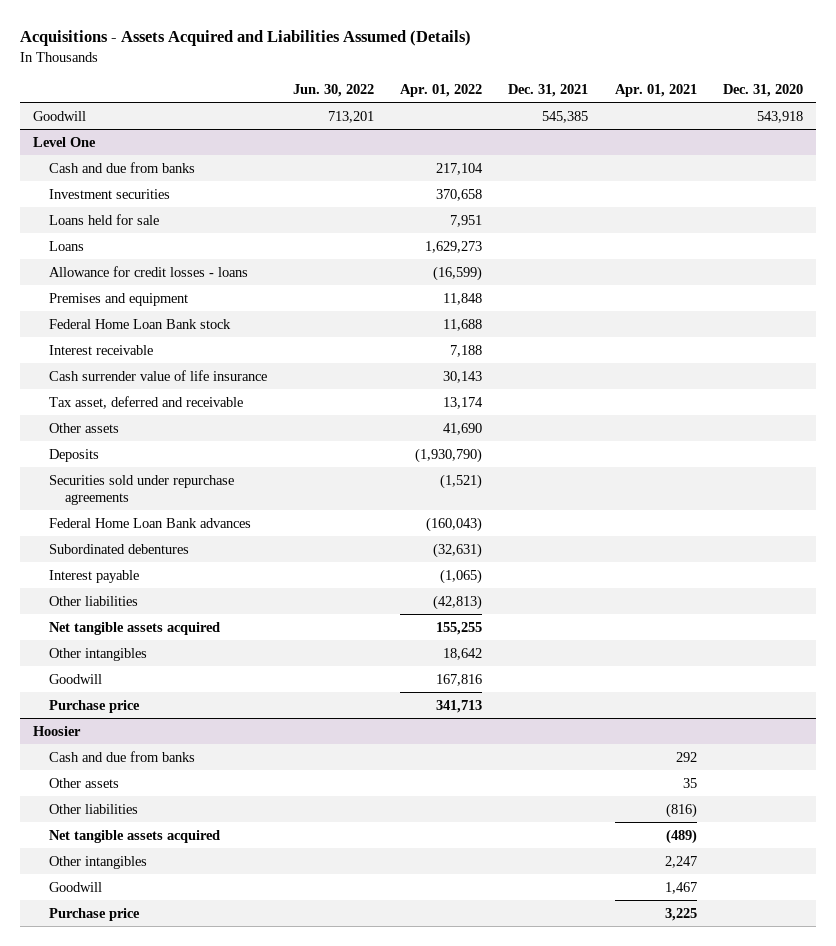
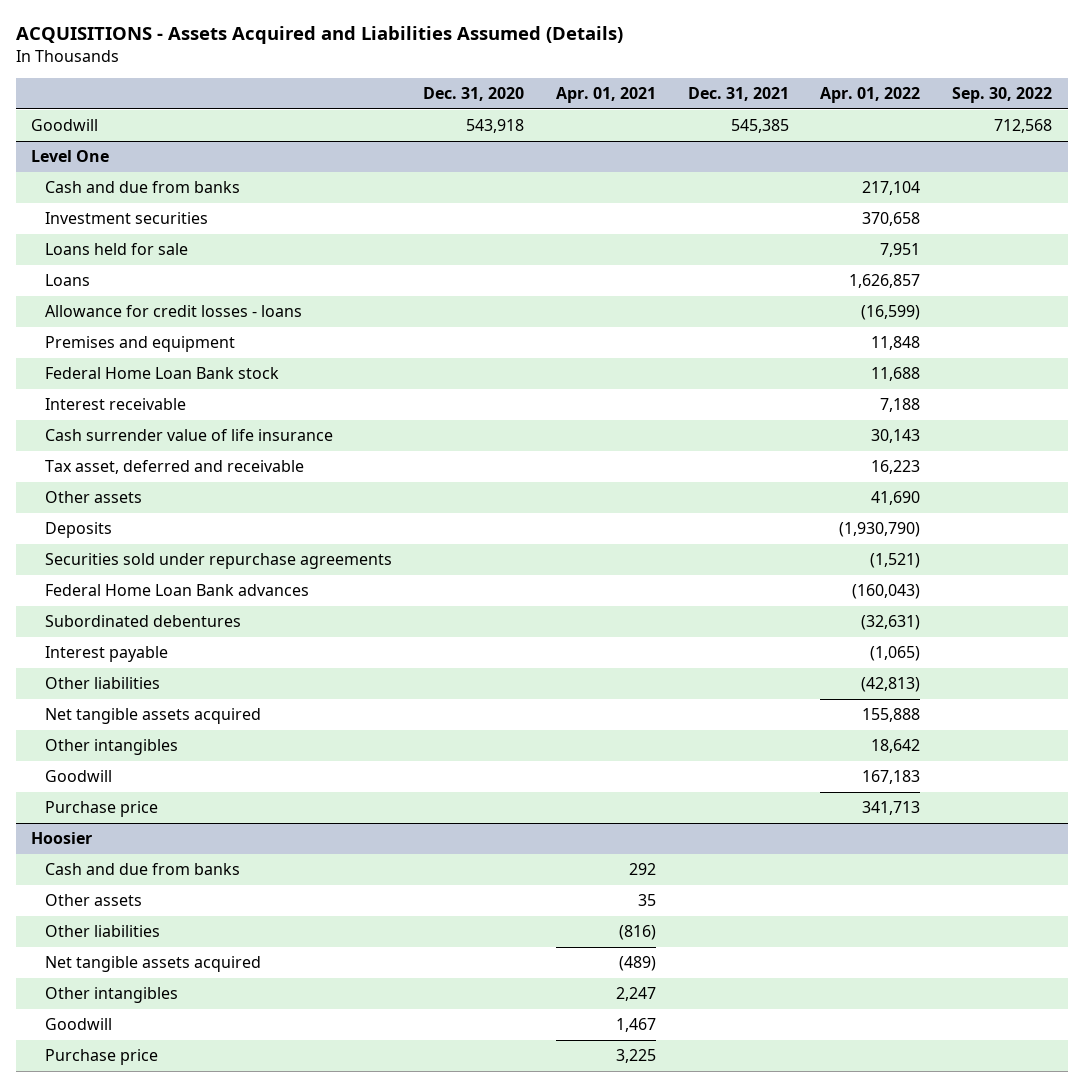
- Acquisitions - Assets Acquired and Liabilities Assumed (Details)
+ ACQUISITIONS - Assets Acquired and Liabilities Assumed (Details)
- | Jun. 30, 2022 | Apr. 01, 2022 | Dec. 31, 2021 | Apr. 01, 2021 | Dec. 31, 2020
+ | Dec. 31, 2020 | Apr. 01, 2021 | Dec. 31, 2021 | Apr. 01, 2022 | Sep. 30, 2022
@ Level One
- Loans | | 1,629,273 | | |
+ Loans | | | | 1,626,857 |
- Tax asset, deferred and receivable | | 13,174 | | |
+ Tax asset, deferred and receivable | | | | 16,223 |
- Net tangible assets acquired | | 155,255 | | |
+ Net tangible assets acquired | | | | 155,888 |
- Goodwill | | 167,816 | | |
+ Goodwill | | | | 167,183 |

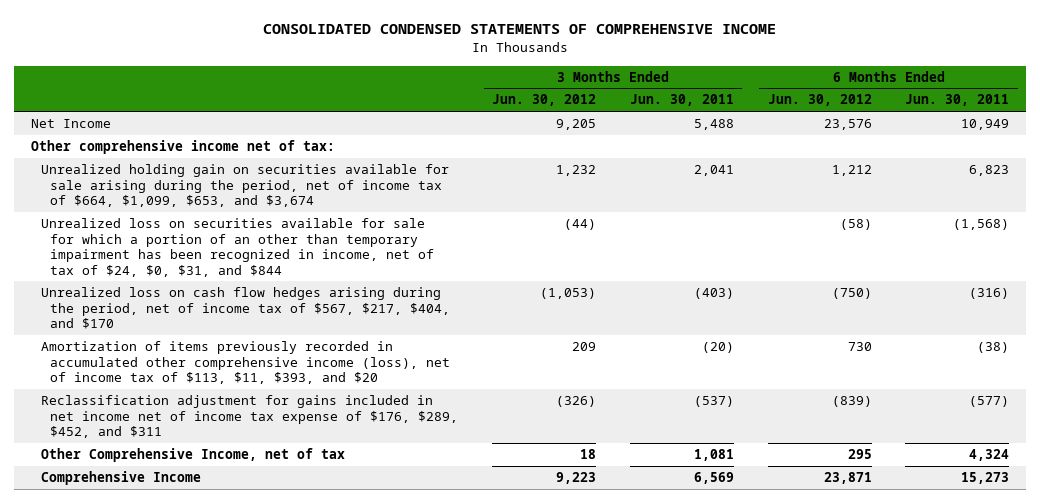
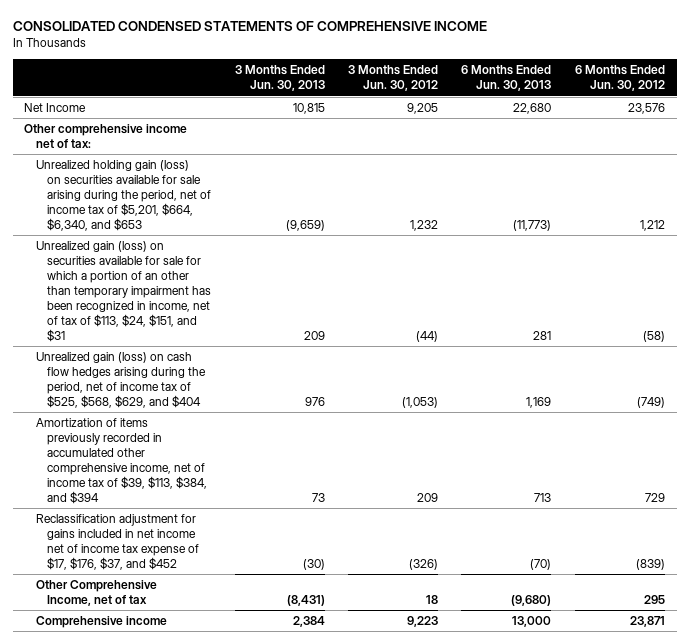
- | 3 Months Ended Jun. 30, 2012 | 3 Months Ended Jun. 30, 2011 | 6 Months Ended Jun. 30, 2012 | 6 Months Ended Jun. 30, 2011
+ | 3 Months Ended Jun. 30, 2013 | 3 Months Ended Jun. 30, 2012 | 6 Months Ended Jun. 30, 2013 | 6 Months Ended Jun. 30, 2012
- Unrealized holding gain on securities available for sale arising during the period, net of income tax of $664, $1,099, $653, and $3,674 | 1,232 | 2,041 | 1,212 | 6,823
- Unrealized loss on securities available for sale for which a portion of an other than temporary impairment has been recognized in income, net of tax of $24, $0, $31, and $844 | (44) | | (58) | (1,568)
- Unrealized loss on cash flow hedges arising during the period, net of income tax of $567, $217, $404, and $170 | (1,053) | (403) | (750) | (316)
- Amortization of items previously recorded in accumulated other comprehensive income (loss), net of income tax of $113, $11, $393, and $20 | 209 | (20) | 730 | (38)
- Reclassification adjustment for gains included in net income net of income tax expense of $176, $289, $452, and $311 | (326) | (537) | (839) | (577)
+ Unrealized holding gain (loss) on securities available for sale arising during the period, net of income tax of $5,201, $664, $6,340, and $653 | (9,659) | 1,232 | (11,773) | 1,212
+ Unrealized gain (loss) on securities available for sale for which a portion of an other than temporary impairment has been recognized in income, net of tax of $113, $24, $151, and $31 | 209 | (44) | 281 | (58)
+ Unrealized gain (loss) on cash flow hedges arising during the period, net of income tax of $525, $568, $629, and $404 | 976 | (1,053) | 1,169 | (749)
+ Amortization of items previously recorded in accumulated other comprehensive income, net of income tax of $39, $113, $384, and $394 | 73 | 209 | 713 | 729
+ Reclassification adjustment for gains included in net income net of income tax expense of $17, $176, $37, and $452 | (30) | (326) | (70) | (839)
- Comprehensive Income | 9,223 | 6,569 | 23,871 | 15,273
+ Comprehensive income | 2,384 | 9,223 | 13,000 | 23,871

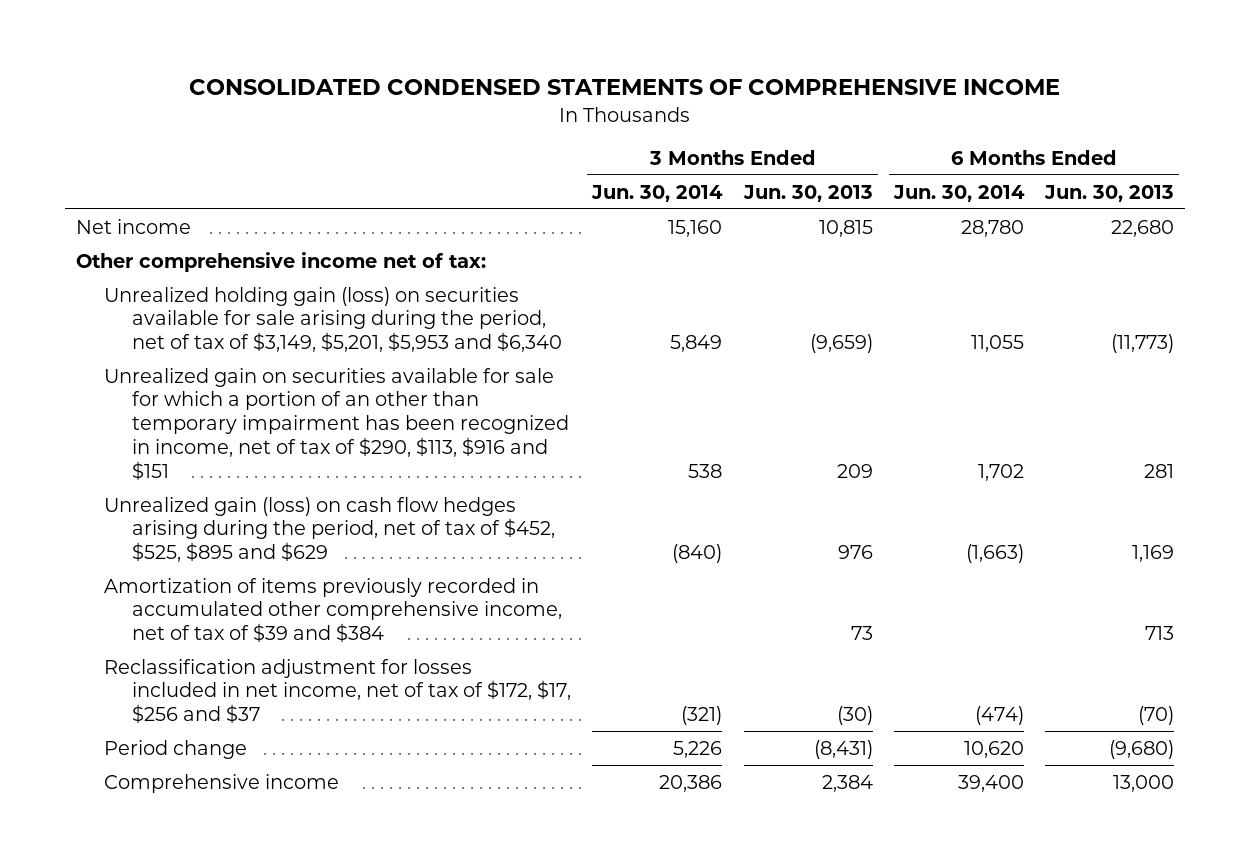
- | 3 Months Ended Jun. 30, 2013 | 3 Months Ended Jun. 30, 2012 | 6 Months Ended Jun. 30, 2013 | 6 Months Ended Jun. 30, 2012
+ | 3 Months Ended Jun. 30, 2014 | 3 Months Ended Jun. 30, 2013 | 6 Months Ended Jun. 30, 2014 | 6 Months Ended Jun. 30, 2013
- Net Income | 10,815 | 9,205 | 22,680 | 23,576
+ Net income | 15,160 | 10,815 | 28,780 | 22,680
- Unrealized holding gain (loss) on securities available for sale arising during the period, net of income tax of $5,201, $664, $6,340, and $653 | (9,659) | 1,232 | (11,773) | 1,212
- Unrealized gain (loss) on securities available for sale for which a portion of an other than temporary impairment has been recognized in income, net of tax of $113, $24, $151, and $31 | 209 | (44) | 281 | (58)
- Unrealized gain (loss) on cash flow hedges arising during the period, net of income tax of $525, $568, $629, and $404 | 976 | (1,053) | 1,169 | (749)
- Amortization of items previously recorded in accumulated other comprehensive income, net of income tax of $39, $113, $384, and $394 | 73 | 209 | 713 | 729
- Reclassification adjustment for gains included in net income net of income tax expense of $17, $176, $37, and $452 | (30) | (326) | (70) | (839)
- Other Comprehensive Income, net of tax | (8,431) | 18 | (9,680) | 295
+ Unrealized holding gain (loss) on securities available for sale arising during the period, net of tax of $3,149, $5,201, $5,953 and $6,340 | 5,849 | (9,659) | 11,055 | (11,773)
+ Unrealized gain on securities available for sale for which a portion of an other than temporary impairment has been recognized in income, net of tax of $290, $113, $916 and $151 | 538 | 209 | 1,702 | 281
+ Unrealized gain (loss) on cash flow hedges arising during the period, net of tax of $452, $525, $895 and $629 | (840) | 976 | (1,663) | 1,169
+ Amortization of items previously recorded in accumulated other comprehensive income, net of tax of $39 and $384 | | 73 | | 713
+ Reclassification adjustment for losses included in net income, net of tax of $172, $17, $256 and $37 | (321) | (30) | (474) | (70)
+ Period change | 5,226 | (8,431) | 10,620 | (9,680)

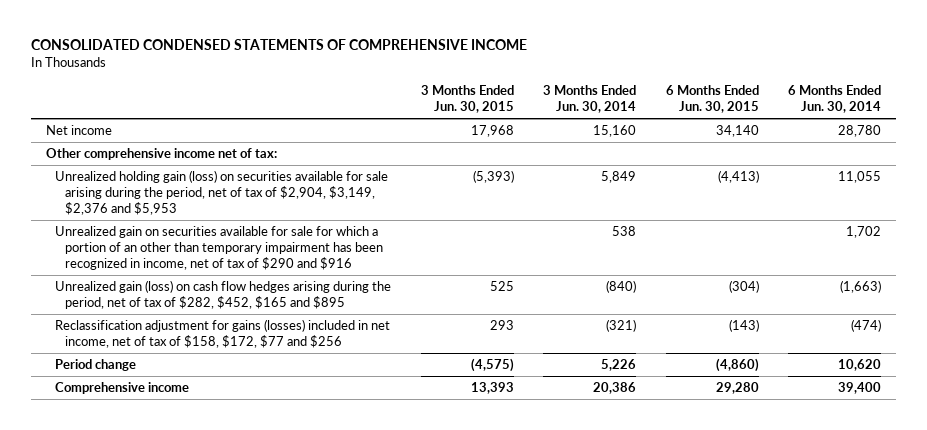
- | 3 Months Ended Jun. 30, 2014 | 3 Months Ended Jun. 30, 2013 | 6 Months Ended Jun. 30, 2014 | 6 Months Ended Jun. 30, 2013
+ | 3 Months Ended Jun. 30, 2015 | 3 Months Ended Jun. 30, 2014 | 6 Months Ended Jun. 30, 2015 | 6 Months Ended Jun. 30, 2014
- Unrealized holding gain (loss) on securities available for sale arising during the period, net of tax of $3,149, $5,201, $5,953 and $6,340 | 5,849 | (9,659) | 11,055 | (11,773)
- Unrealized gain on securities available for sale for which a portion of an other than temporary impairment has been recognized in income, net of tax of $290, $113, $916 and $151 | 538 | 209 | 1,702 | 281
- Unrealized gain (loss) on cash flow hedges arising during the period, net of tax of $452, $525, $895 and $629 | (840) | 976 | (1,663) | 1,169
- Amortization of items previously recorded in accumulated other comprehensive income, net of tax of $39 and $384 | | 73 | | 713
- Reclassification adjustment for losses included in net income, net of tax of $172, $17, $256 and $37 | (321) | (30) | (474) | (70)
+ Unrealized holding gain (loss) on securities available for sale arising during the period, net of tax of $2,904, $3,149, $2,376 and $5,953 | (5,393) | 5,849 | (4,413) | 11,055
+ Unrealized gain on securities available for sale for which a portion of an other than temporary impairment has been recognized in income, net of tax of $290 and $916 | | 538 | | 1,702
+ Unrealized gain (loss) on cash flow hedges arising during the period, net of tax of $282, $452, $165 and $895 | 525 | (840) | (304) | (1,663)
+ Reclassification adjustment for gains (losses) included in net income, net of tax of $158, $172, $77 and $256 | 293 | (321) | (143) | (474)

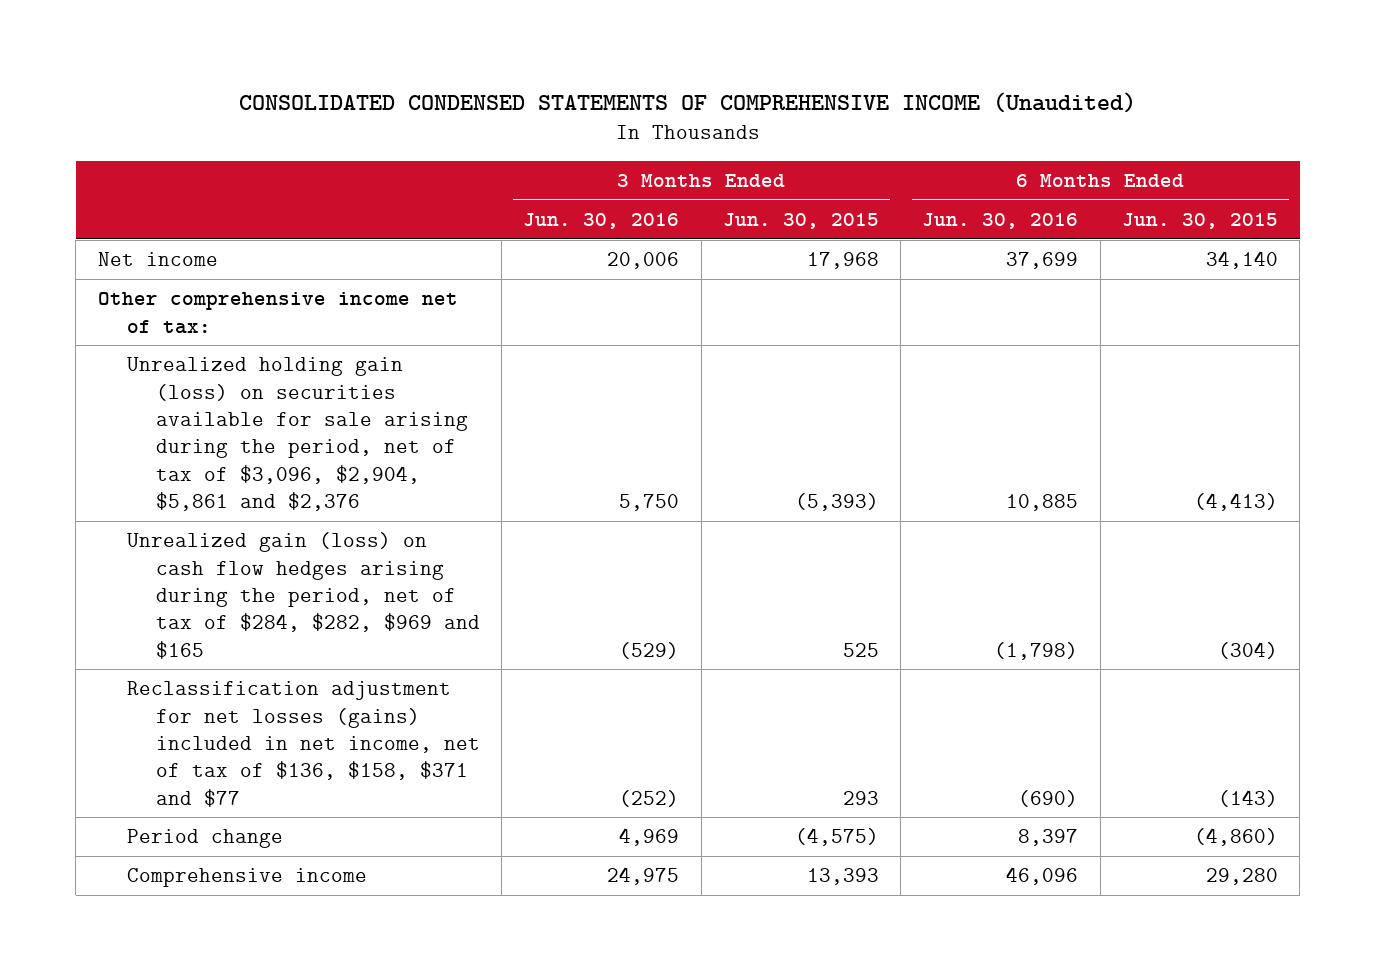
- CONSOLIDATED CONDENSED STATEMENTS OF COMPREHENSIVE INCOME
+ CONSOLIDATED CONDENSED STATEMENTS OF COMPREHENSIVE INCOME (Unaudited)
- | 3 Months Ended Jun. 30, 2015 | 3 Months Ended Jun. 30, 2014 | 6 Months Ended Jun. 30, 2015 | 6 Months Ended Jun. 30, 2014
+ | 3 Months Ended Jun. 30, 2016 | 3 Months Ended Jun. 30, 2015 | 6 Months Ended Jun. 30, 2016 | 6 Months Ended Jun. 30, 2015
- Unrealized holding gain (loss) on securities available for sale arising during the period, net of tax of $2,904, $3,149, $2,376 and $5,953 | (5,393) | 5,849 | (4,413) | 11,055
- Unrealized gain on securities available for sale for which a portion of an other than temporary impairment has been recognized in income, net of tax of $290 and $916 | | 538 | | 1,702
- Unrealized gain (loss) on cash flow hedges arising during the period, net of tax of $282, $452, $165 and $895 | 525 | (840) | (304) | (1,663)
- Reclassification adjustment for gains (losses) included in net income, net of tax of $158, $172, $77 and $256 | 293 | (321) | (143) | (474)
+ Unrealized holding gain (loss) on securities available for sale arising during the period, net of tax of $3,096, $2,904, $5,861 and $2,376 | 5,750 | (5,393) | 10,885 | (4,413)
+ Unrealized gain (loss) on cash flow hedges arising during the period, net of tax of $284, $282, $969 and $165 | (529) | 525 | (1,798) | (304)
+ Reclassification adjustment for net losses (gains) included in net income, net of tax of $136, $158, $371 and $77 | (252) | 293 | (690) | (143)

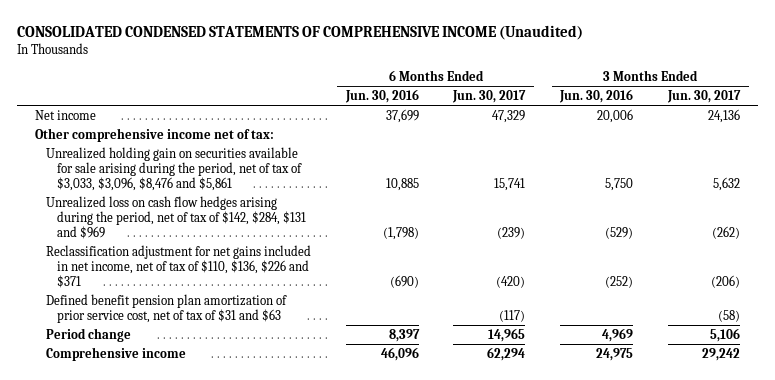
- | 3 Months Ended Jun. 30, 2016 | 3 Months Ended Jun. 30, 2015 | 6 Months Ended Jun. 30, 2016 | 6 Months Ended Jun. 30, 2015
+ | 6 Months Ended Jun. 30, 2016 | 6 Months Ended Jun. 30, 2017 | 3 Months Ended Jun. 30, 2016 | 3 Months Ended Jun. 30, 2017
- Unrealized holding gain (loss) on securities available for sale arising during the period, net of tax of $3,096, $2,904, $5,861 and $2,376 | 5,750 | (5,393) | 10,885 | (4,413)
- Unrealized gain (loss) on cash flow hedges arising during the period, net of tax of $284, $282, $969 and $165 | (529) | 525 | (1,798) | (304)
- Reclassification adjustment for net losses (gains) included in net income, net of tax of $136, $158, $371 and $77 | (252) | 293 | (690) | (143)
+ Unrealized holding gain on securities available for sale arising during the period, net of tax of $3,033, $3,096, $8,476 and $5,861 | 10,885 | 15,741 | 5,750 | 5,632
+ Unrealized loss on cash flow hedges arising during the period, net of tax of $142, $284, $131 and $969 | (1,798) | (239) | (529) | (262)
+ Reclassification adjustment for net gains included in net income, net of tax of $110, $136, $226 and $371 | (690) | (420) | (252) | (206)
+ Defined benefit pension plan amortization of prior service cost, net of tax of $31 and $63 | | (117) | | (58)

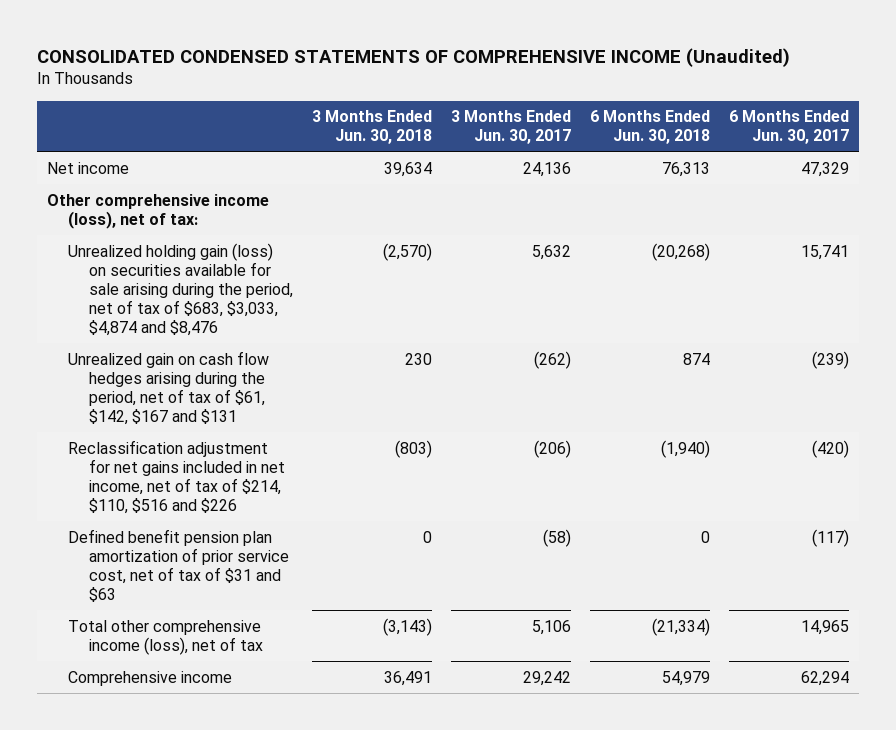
- | 6 Months Ended Jun. 30, 2016 | 6 Months Ended Jun. 30, 2017 | 3 Months Ended Jun. 30, 2016 | 3 Months Ended Jun. 30, 2017
+ | 3 Months Ended Jun. 30, 2018 | 3 Months Ended Jun. 30, 2017 | 6 Months Ended Jun. 30, 2018 | 6 Months Ended Jun. 30, 2017
- Other comprehensive income net of tax:
- Unrealized holding gain on securities available for sale arising during the period, net of tax of $3,033, $3,096, $8,476 and $5,861 | 10,885 | 15,741 | 5,750 | 5,632
- Unrealized loss on cash flow hedges arising during the period, net of tax of $142, $284, $131 and $969 | (1,798) | (239) | (529) | (262)
- Reclassification adjustment for net gains included in net income, net of tax of $110, $136, $226 and $371 | (690) | (420) | (252) | (206)
+ Other comprehensive income (loss), net of tax:
+ Unrealized holding gain (loss) on securities available for sale arising during the period, net of tax of $683, $3,033, $4,874 and $8,476 | (2,570) | 5,632 | (20,268) | 15,741
+ Unrealized gain on cash flow hedges arising during the period, net of tax of $61, $142, $167 and $131 | 230 | (262) | 874 | (239)
+ Reclassification adjustment for net gains included in net income, net of tax of $214, $110, $516 and $226 | (803) | (206) | (1,940) | (420)
- Period change | 8,397 | 14,965 | 4,969 | 5,106
+ Total other comprehensive income (loss), net of tax | (3,143) | 5,106 | (21,334) | 14,965

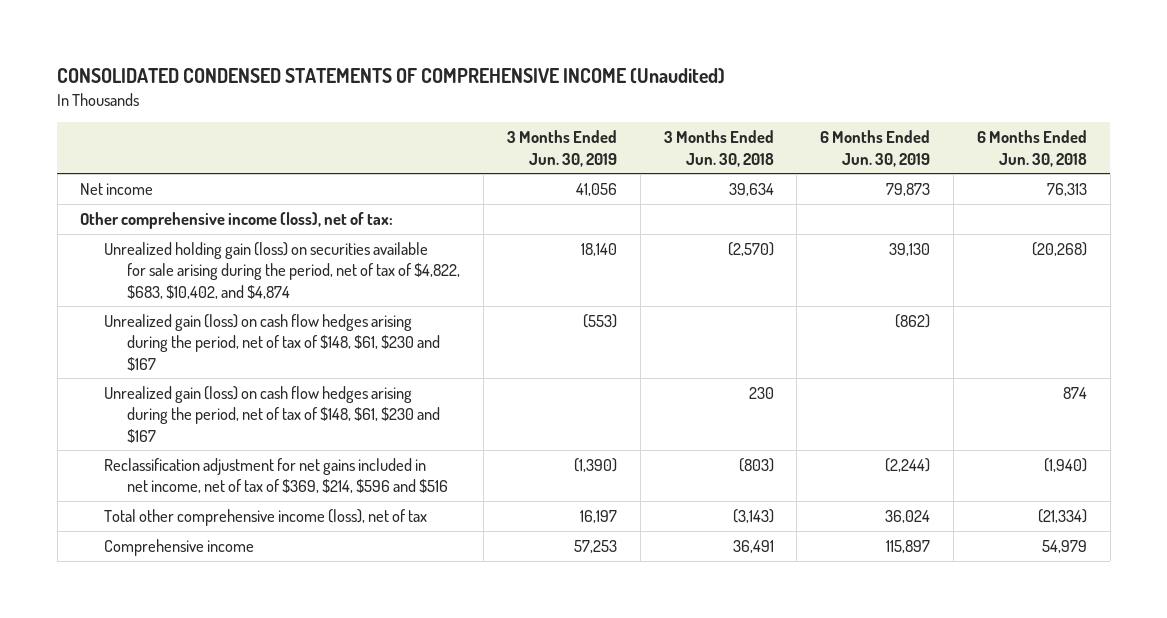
- | 3 Months Ended Jun. 30, 2018 | 3 Months Ended Jun. 30, 2017 | 6 Months Ended Jun. 30, 2018 | 6 Months Ended Jun. 30, 2017
+ | 3 Months Ended Jun. 30, 2019 | 3 Months Ended Jun. 30, 2018 | 6 Months Ended Jun. 30, 2019 | 6 Months Ended Jun. 30, 2018
- Unrealized holding gain (loss) on securities available for sale arising during the period, net of tax of $683, $3,033, $4,874 and $8,476 | (2,570) | 5,632 | (20,268) | 15,741
- Unrealized gain on cash flow hedges arising during the period, net of tax of $61, $142, $167 and $131 | 230 | (262) | 874 | (239)
- Reclassification adjustment for net gains included in net income, net of tax of $214, $110, $516 and $226 | (803) | (206) | (1,940) | (420)
- Defined benefit pension plan amortization of prior service cost, net of tax of $31 and $63 | 0 | (58) | 0 | (117)
+ Unrealized holding gain (loss) on securities available for sale arising during the period, net of tax of $4,822, $683, $10,402, and $4,874 | 18,140 | (2,570) | 39,130 | (20,268)
+ Unrealized gain (loss) on cash flow hedges arising during the period, net of tax of $148, $61, $230 and $167 | (553) | | (862) |
+ Unrealized gain (loss) on cash flow hedges arising during the period, net of tax of $148, $61, $230 and $167 | | 230 | | 874
+ Reclassification adjustment for net gains included in net income, net of tax of $369, $214, $596 and $516 | (1,390) | (803) | (2,244) | (1,940)

